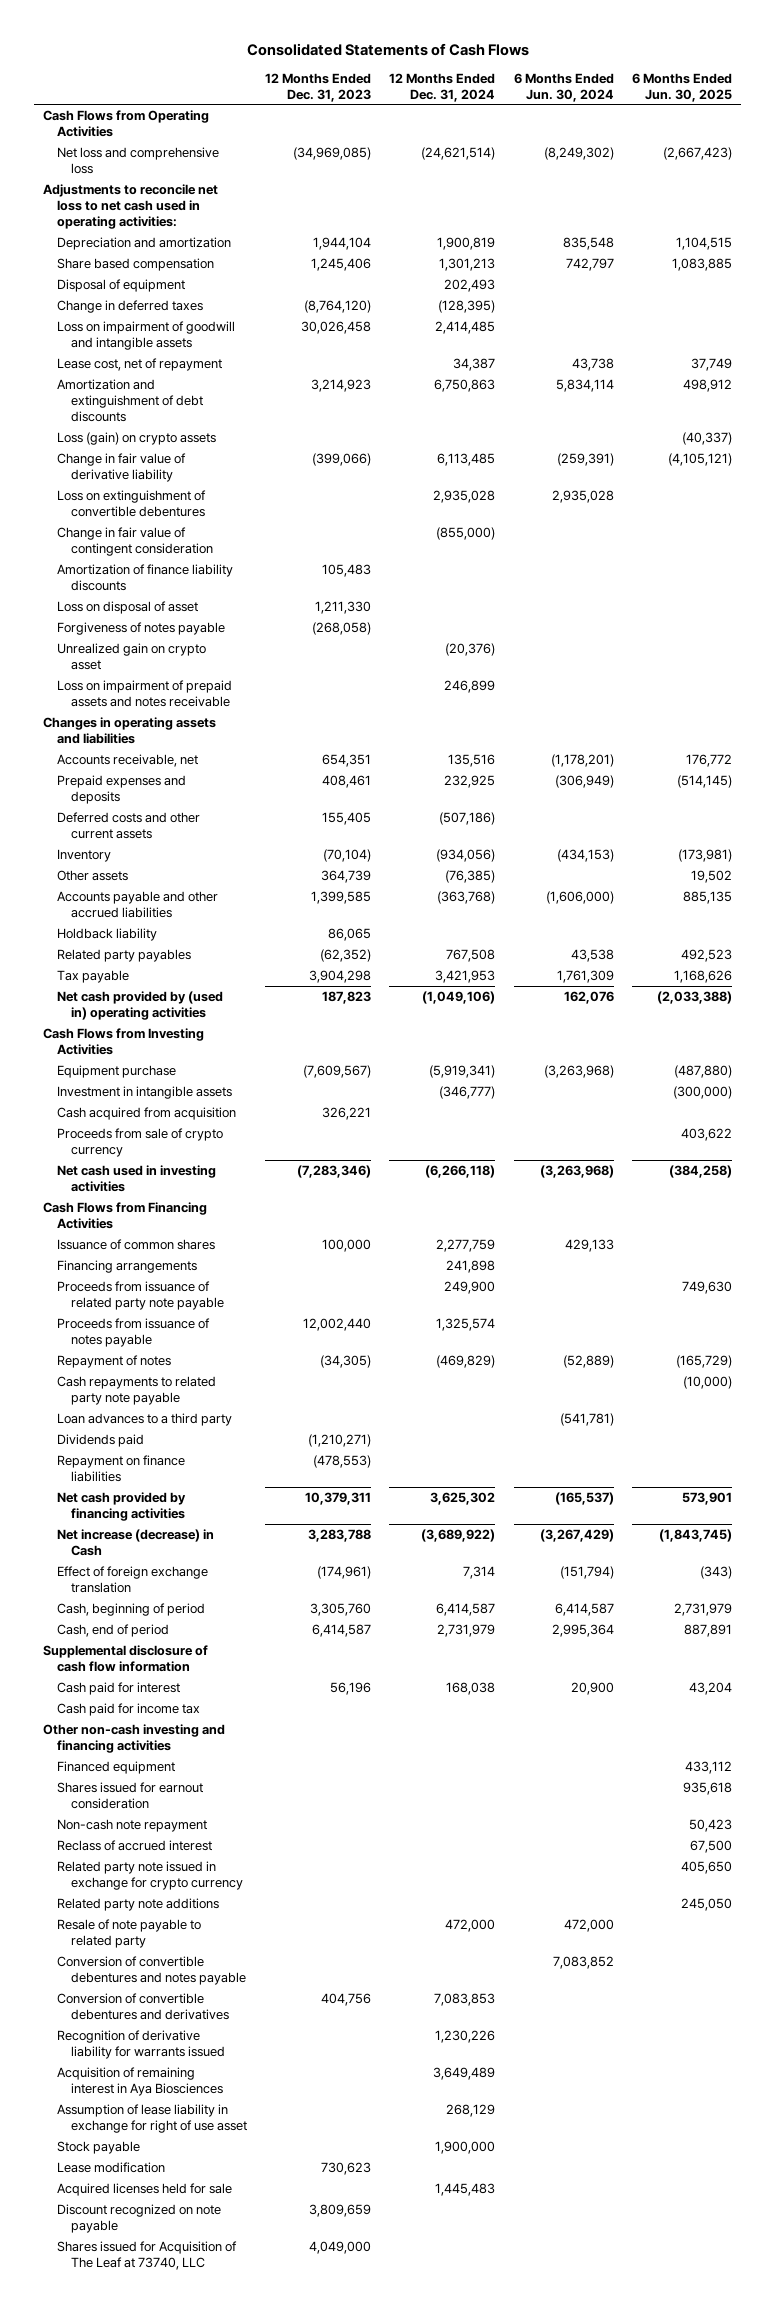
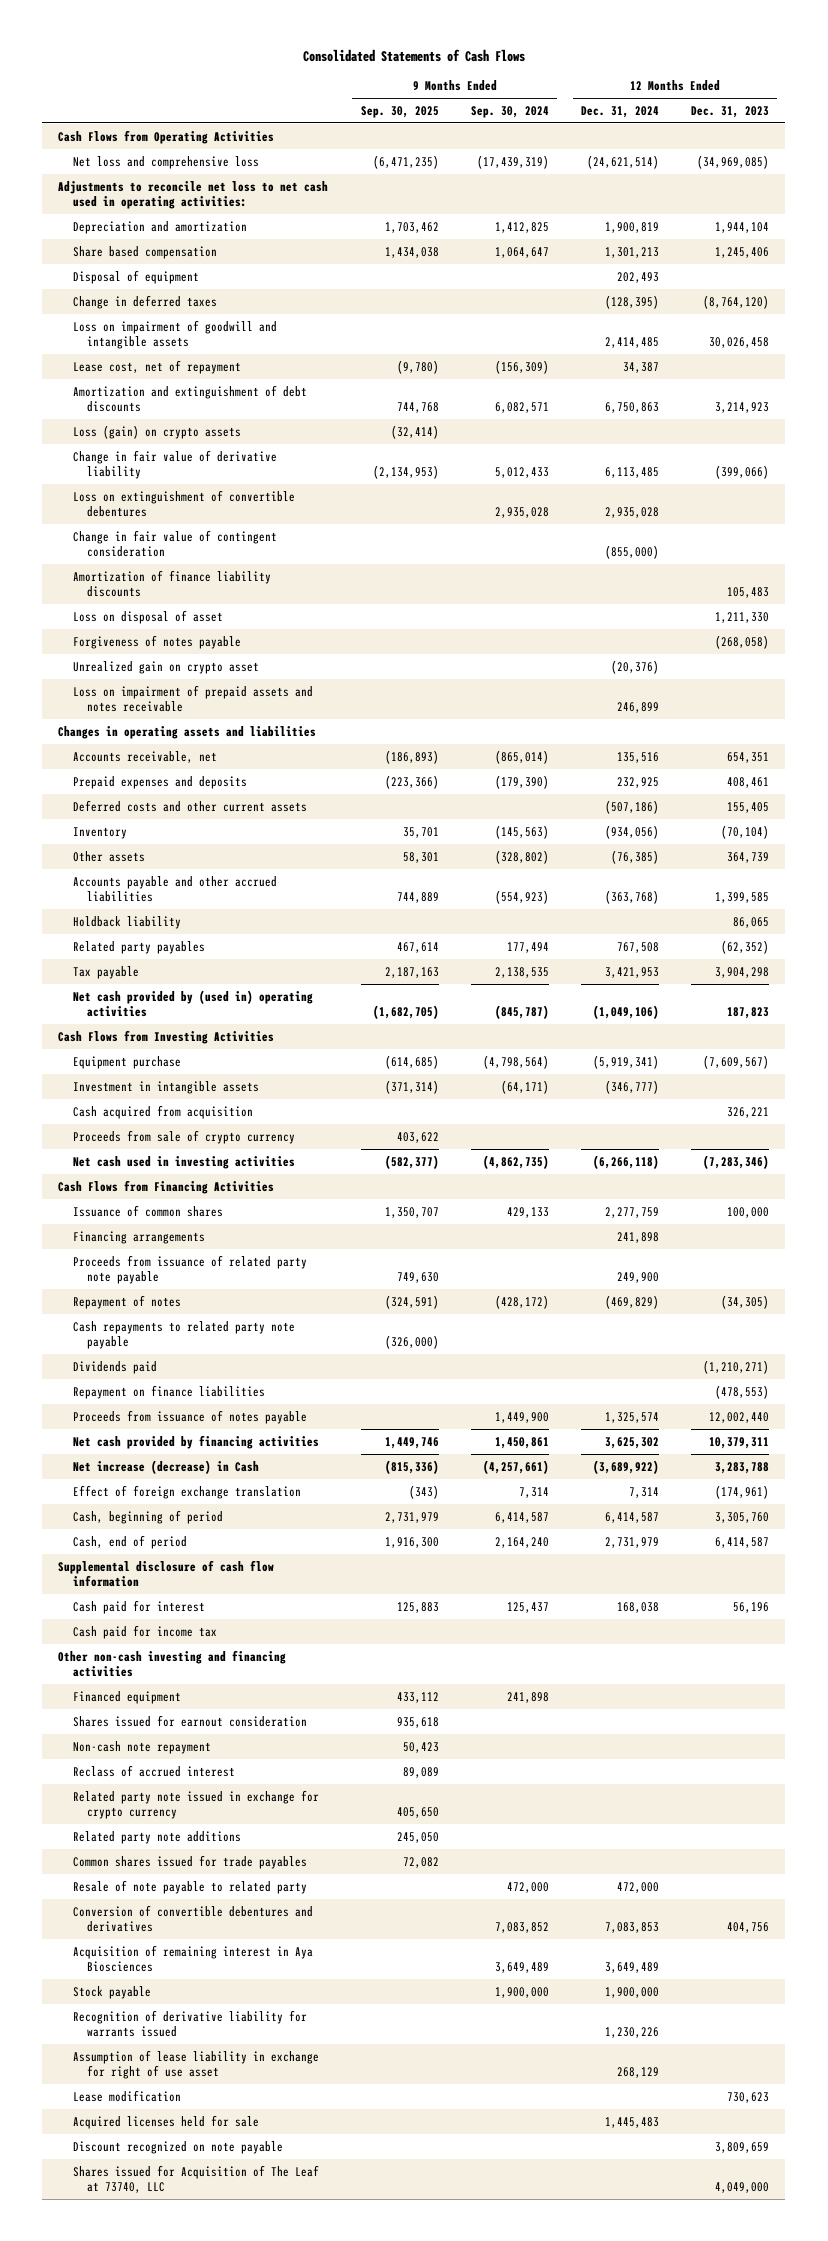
- | 12 Months Ended Dec. 31, 2023 | 12 Months Ended Dec. 31, 2024 | 6 Months Ended Jun. 30, 2024 | 6 Months Ended Jun. 30, 2025
+ | 9 Months Ended Sep. 30, 2025 | 9 Months Ended Sep. 30, 2024 | 12 Months Ended Dec. 31, 2024 | 12 Months Ended Dec. 31, 2023
- Loan advances to a third party | | | (541,781) |
moved down: Proceeds from issuance of notes payable | | 1,449,900 | 1,325,574 | 12,002,440
+ Common shares issued for trade payables | 72,082 | | |
- Conversion of convertible debentures and notes payable | | | 7,083,852 |
moved down: Recognition of derivative liability for warrants issued | | | 1,230,226 |
moved down: Assumption of lease liability in exchange for right of use asset | | | 268,129 |

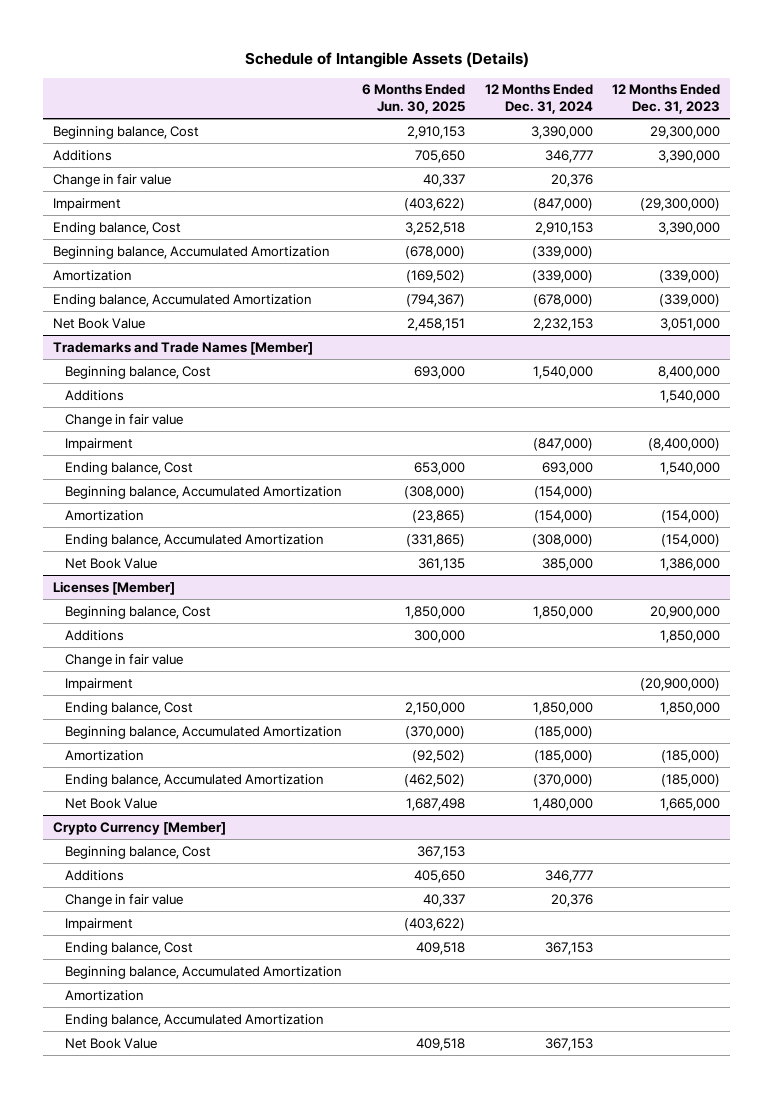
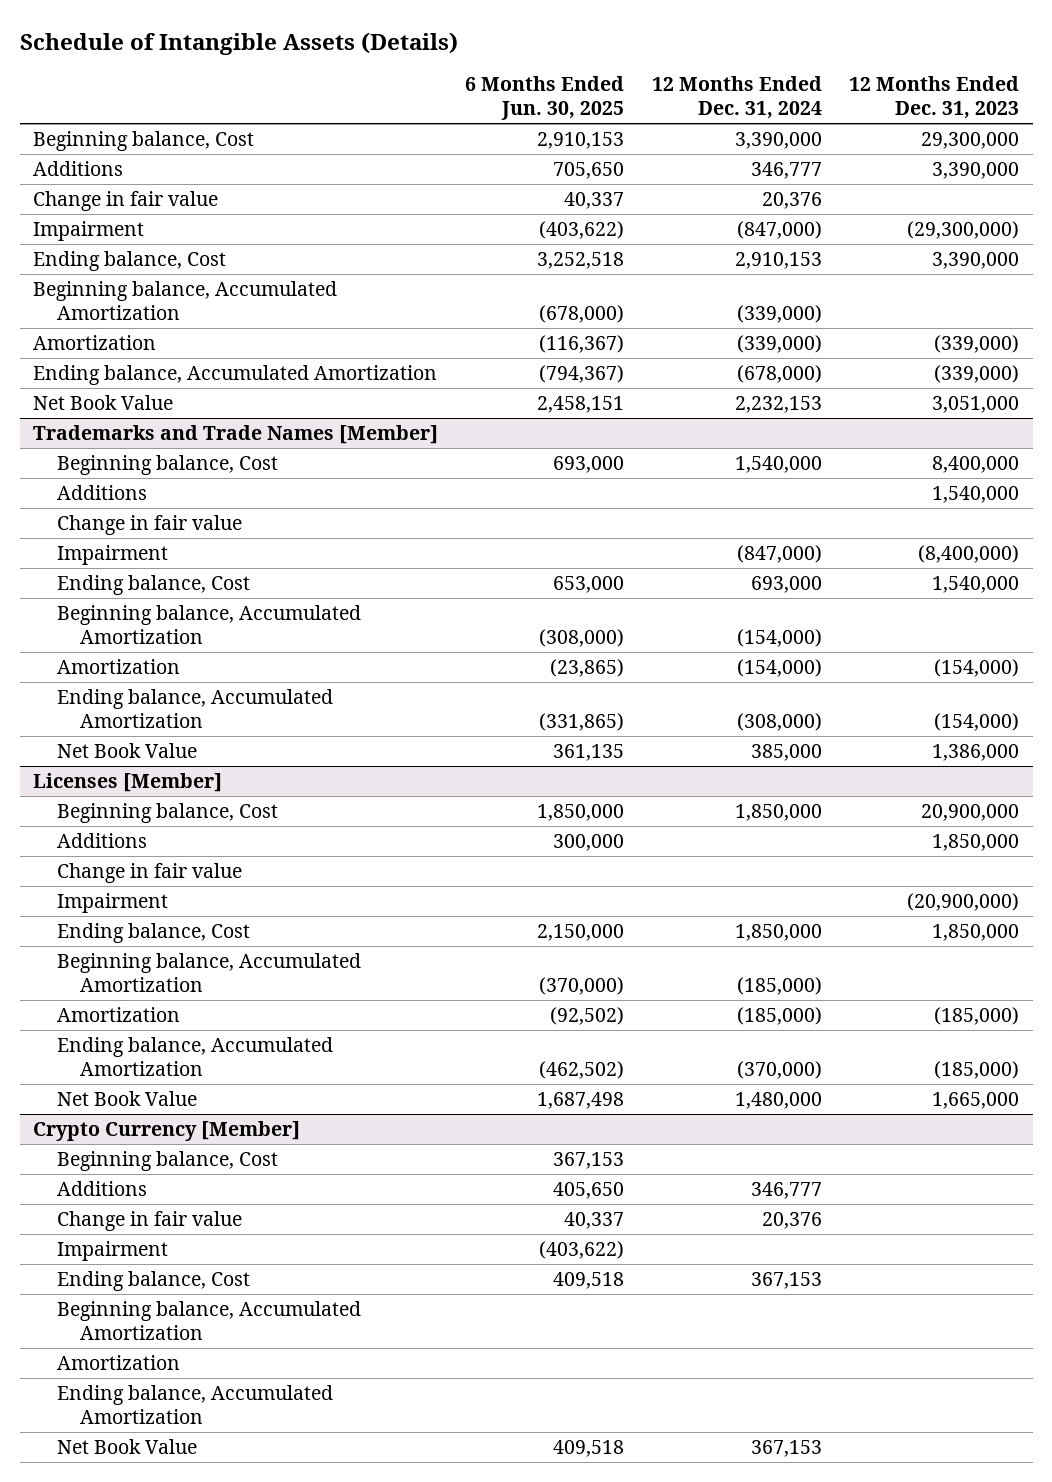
- Amortization | (169,502) | (339,000) | (339,000)
+ Amortization | (116,367) | (339,000) | (339,000)

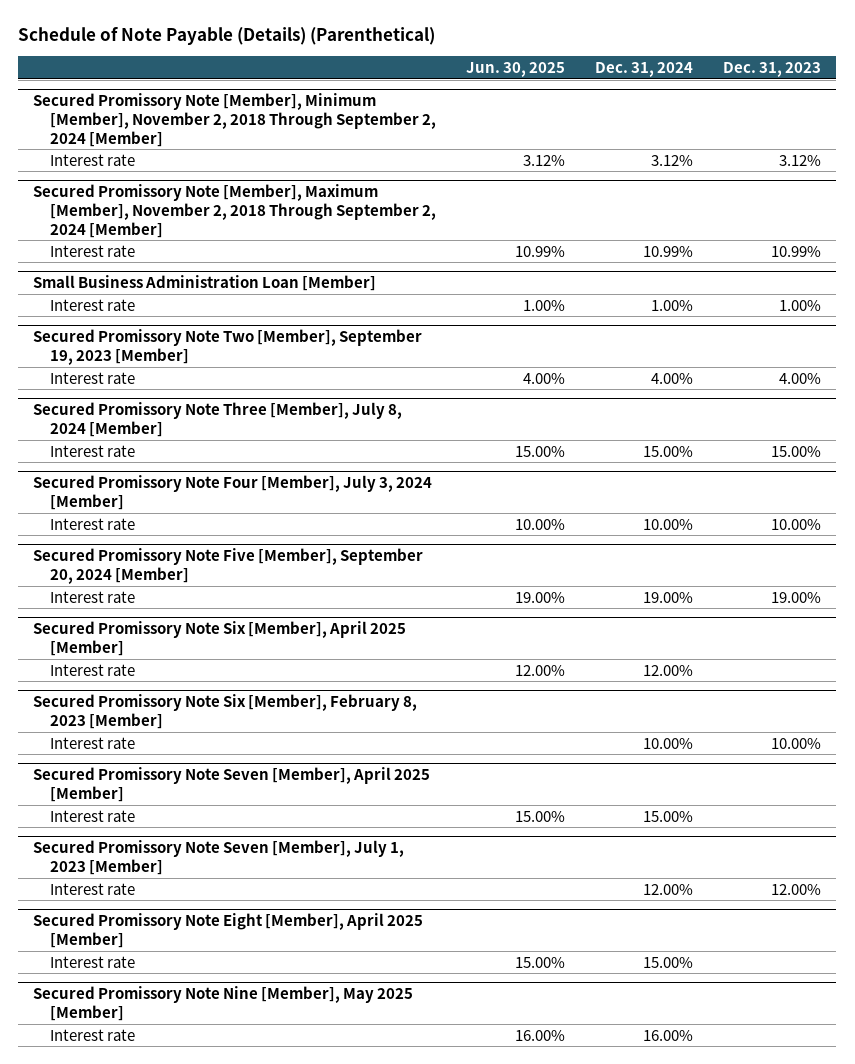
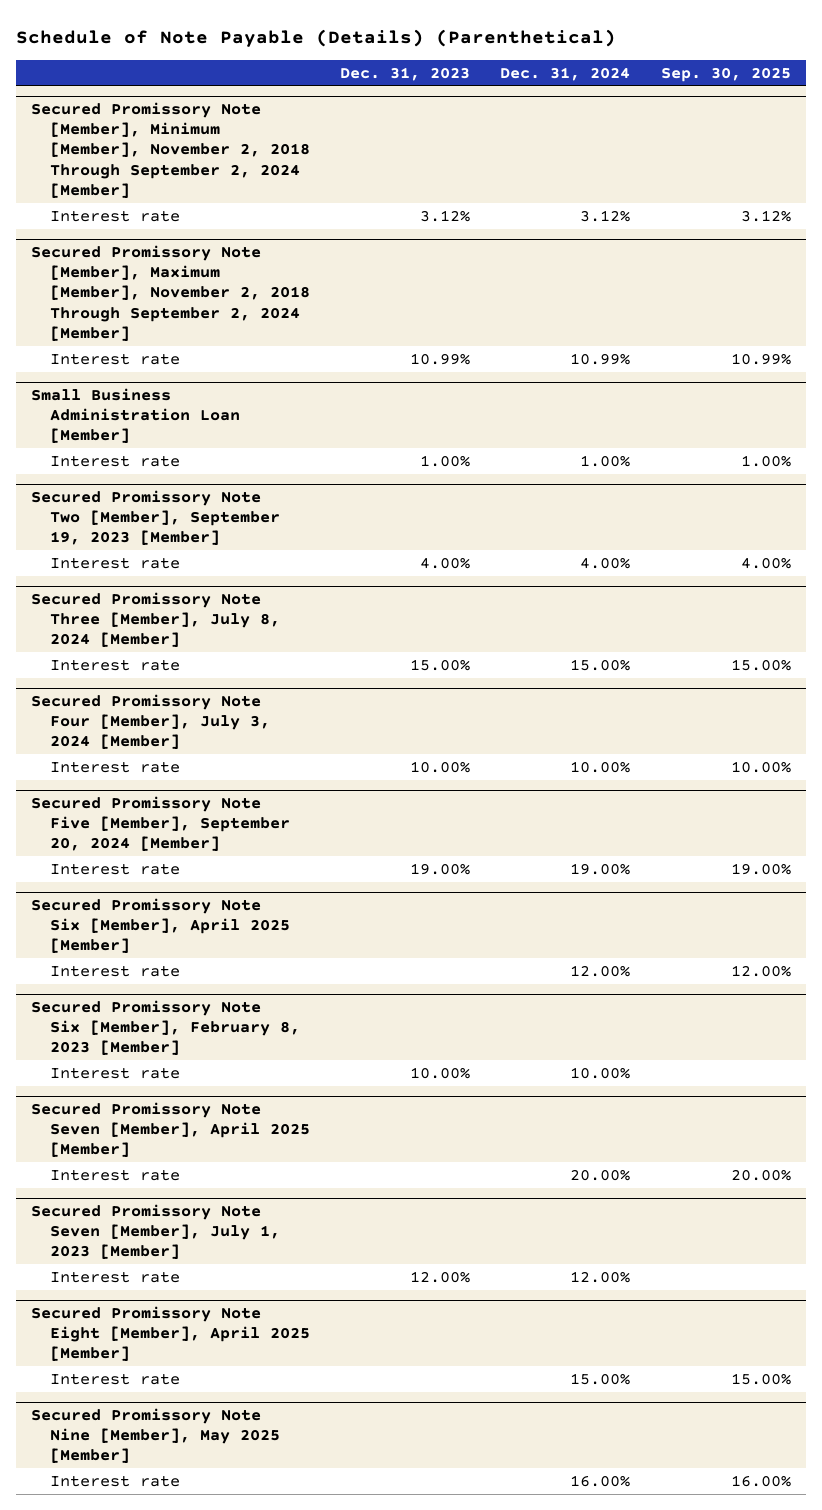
- | Jun. 30, 2025 | Dec. 31, 2024 | Dec. 31, 2023
+ | Dec. 31, 2023 | Dec. 31, 2024 | Sep. 30, 2025
@ Secured Promissory Note Seven [Member], April 2025 [Member]
- Interest rate | 15.00% | 15.00% |
+ Interest rate | | 20.00% | 20.00%

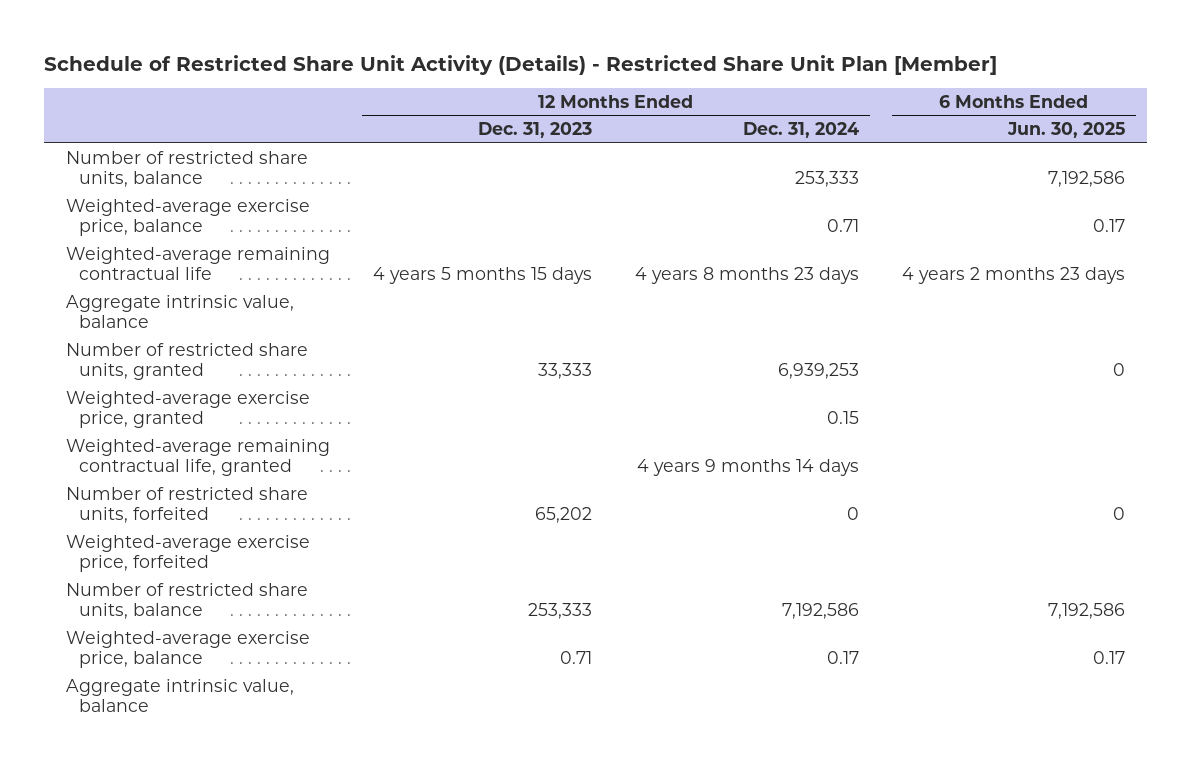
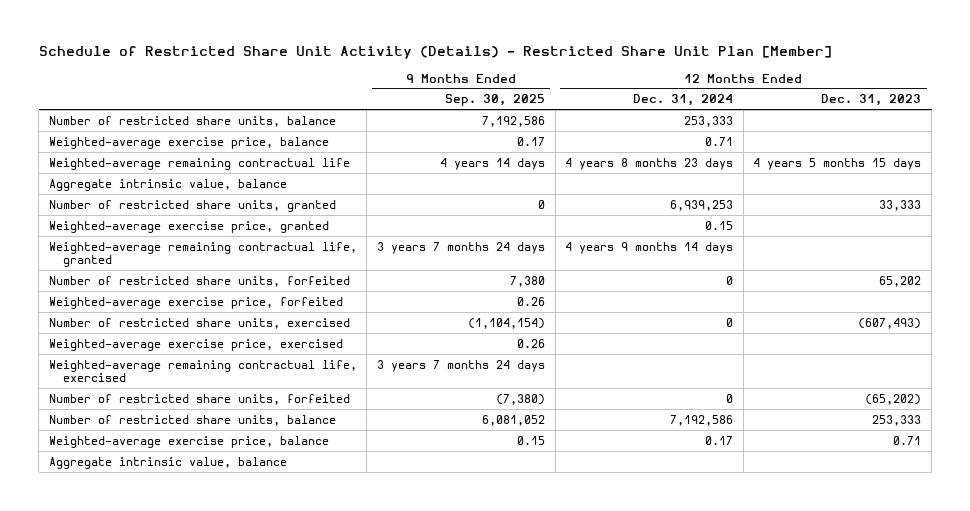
- | 12 Months Ended Dec. 31, 2023 | 12 Months Ended Dec. 31, 2024 | 6 Months Ended Jun. 30, 2025
+ | 9 Months Ended Sep. 30, 2025 | 12 Months Ended Dec. 31, 2024 | 12 Months Ended Dec. 31, 2023
+ Number of restricted share units, exercised | (1,104,154) | 0 | (607,493)
+ Weighted-average exercise price, exercised | 0.26 | |
+ Weighted-average remaining contractual life, exercised | 3 years 7 months 24 days | |
+ Number of restricted share units, forfeited | (7,380) | 0 | (65,202)

